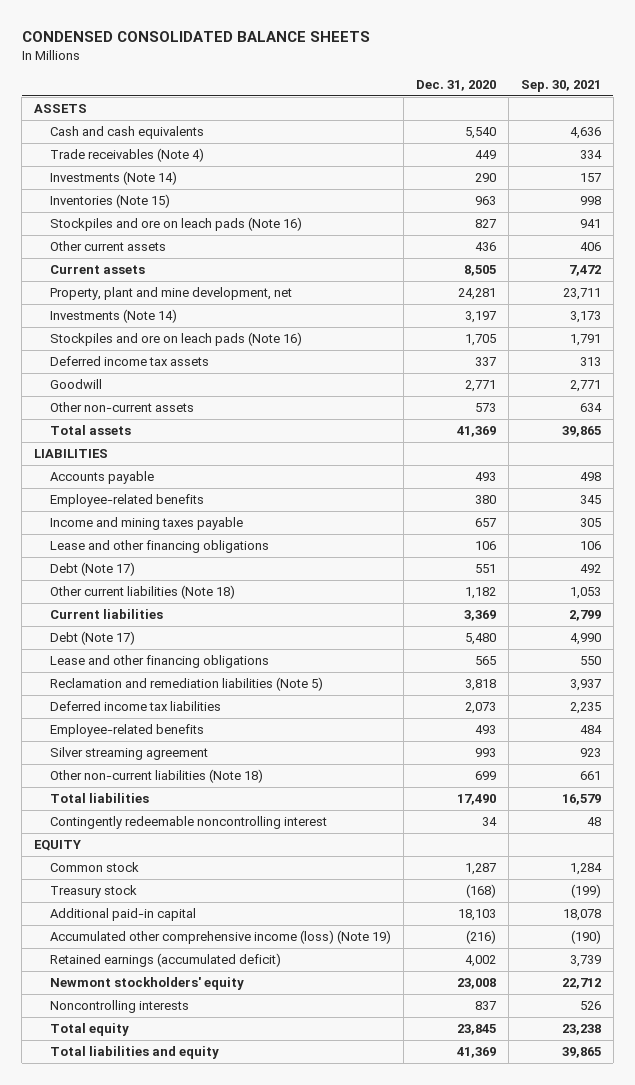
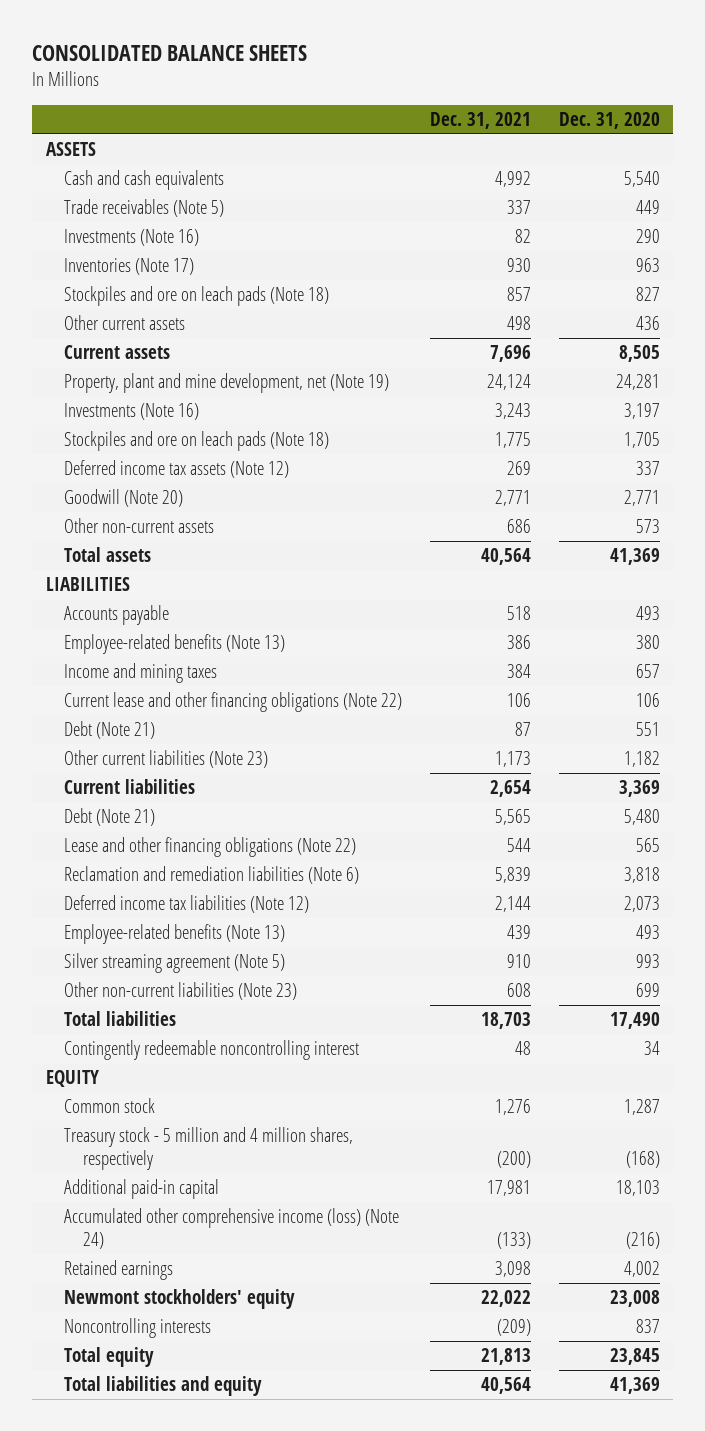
- CONDENSED CONSOLIDATED BALANCE SHEETS
+ CONSOLIDATED BALANCE SHEETS
- | Dec. 31, 2020 | Sep. 30, 2021
+ | Dec. 31, 2021 | Dec. 31, 2020
- Trade receivables (Note 4) | 449 | 334
- Investments (Note 14) | 290 | 157
- Inventories (Note 15) | 963 | 998
- Stockpiles and ore on leach pads (Note 16) | 827 | 941
+ Trade receivables (Note 5) | 337 | 449
+ Investments (Note 16) | 82 | 290
+ Inventories (Note 17) | 930 | 963
+ Stockpiles and ore on leach pads (Note 18) | 857 | 827
- Property, plant and mine development, net | 24,281 | 23,711
- Investments (Note 14) | 3,197 | 3,173
- Stockpiles and ore on leach pads (Note 16) | 1,705 | 1,791
- Deferred income tax assets | 337 | 313
- Goodwill | 2,771 | 2,771
+ Property, plant and mine development, net (Note 19) | 24,124 | 24,281
+ Investments (Note 16) | 3,243 | 3,197
+ Stockpiles and ore on leach pads (Note 18) | 1,775 | 1,705
+ Deferred income tax assets (Note 12) | 269 | 337
+ Goodwill (Note 20) | 2,771 | 2,771
- Employee-related benefits | 380 | 345
- Income and mining taxes payable | 657 | 305
- Lease and other financing obligations | 106 | 106
- Debt (Note 17) | 551 | 492
- Other current liabilities (Note 18) | 1,182 | 1,053
+ Employee-related benefits (Note 13) | 386 | 380
+ Income and mining taxes | 384 | 657
+ Current lease and other financing obligations (Note 22) | 106 | 106
+ Debt (Note 21) | 87 | 551
+ Other current liabilities (Note 23) | 1,173 | 1,182
- Debt (Note 17) | 5,480 | 4,990
- Lease and other financing obligations | 565 | 550
- Reclamation and remediation liabilities (Note 5) | 3,818 | 3,937
- Deferred income tax liabilities | 2,073 | 2,235
- Employee-related benefits | 493 | 484
- Silver streaming agreement | 993 | 923
- Other non-current liabilities (Note 18) | 699 | 661
+ Debt (Note 21) | 5,565 | 5,480
+ Lease and other financing obligations (Note 22) | 544 | 565
+ Reclamation and remediation liabilities (Note 6) | 5,839 | 3,818
+ Deferred income tax liabilities (Note 12) | 2,144 | 2,073
+ Employee-related benefits (Note 13) | 439 | 493
+ Silver streaming agreement (Note 5) | 910 | 993
+ Other non-current liabilities (Note 23) | 608 | 699
- Treasury stock | (168) | (199)
+ Treasury stock - 5 million and 4 million shares, respectively | (200) | (168)
- Accumulated other comprehensive income (loss) (Note 19) | (216) | (190)
- Retained earnings (accumulated deficit) | 4,002 | 3,739
+ Accumulated other comprehensive income (loss) (Note 24) | (133) | (216)
+ Retained earnings | 3,098 | 4,002

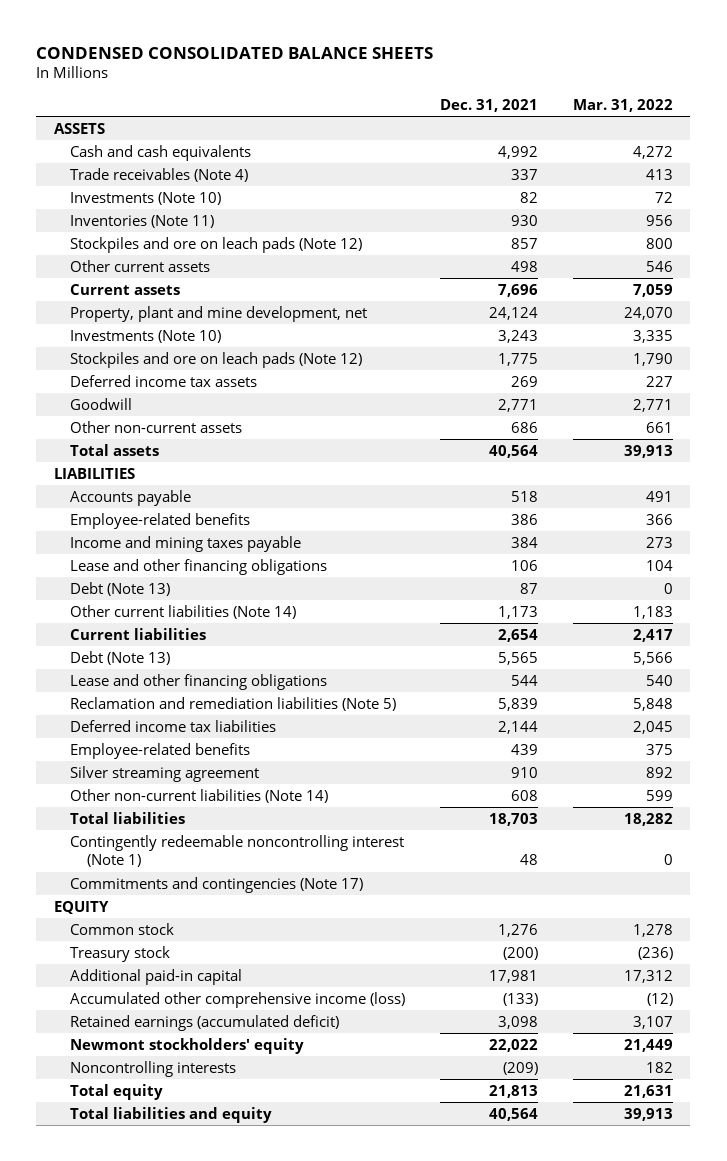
- CONSOLIDATED BALANCE SHEETS
+ CONDENSED CONSOLIDATED BALANCE SHEETS
- | Dec. 31, 2021 | Dec. 31, 2020
+ | Dec. 31, 2021 | Mar. 31, 2022
- Trade receivables (Note 5) | 337 | 449
- Investments (Note 16) | 82 | 290
- Inventories (Note 17) | 930 | 963
- Stockpiles and ore on leach pads (Note 18) | 857 | 827
+ Trade receivables (Note 4) | 337 | 413
+ Investments (Note 10) | 82 | 72
+ Inventories (Note 11) | 930 | 956
+ Stockpiles and ore on leach pads (Note 12) | 857 | 800
- Property, plant and mine development, net (Note 19) | 24,124 | 24,281
- Investments (Note 16) | 3,243 | 3,197
- Stockpiles and ore on leach pads (Note 18) | 1,775 | 1,705
- Deferred income tax assets (Note 12) | 269 | 337
- Goodwill (Note 20) | 2,771 | 2,771
+ Property, plant and mine development, net | 24,124 | 24,070
+ Investments (Note 10) | 3,243 | 3,335
+ Stockpiles and ore on leach pads (Note 12) | 1,775 | 1,790
+ Deferred income tax assets | 269 | 227
+ Goodwill | 2,771 | 2,771
- Employee-related benefits (Note 13) | 386 | 380
- Income and mining taxes | 384 | 657
- Current lease and other financing obligations (Note 22) | 106 | 106
- Debt (Note 21) | 87 | 551
- Other current liabilities (Note 23) | 1,173 | 1,182
+ Employee-related benefits | 386 | 366
+ Income and mining taxes payable | 384 | 273
+ Lease and other financing obligations | 106 | 104
+ Debt (Note 13) | 87 | 0
+ Other current liabilities (Note 14) | 1,173 | 1,183
- Debt (Note 21) | 5,565 | 5,480
- Lease and other financing obligations (Note 22) | 544 | 565
- Reclamation and remediation liabilities (Note 6) | 5,839 | 3,818
- Deferred income tax liabilities (Note 12) | 2,144 | 2,073
- Employee-related benefits (Note 13) | 439 | 493
- Silver streaming agreement (Note 5) | 910 | 993
- Other non-current liabilities (Note 23) | 608 | 699
+ Debt (Note 13) | 5,565 | 5,566
+ Lease and other financing obligations | 544 | 540
+ Reclamation and remediation liabilities (Note 5) | 5,839 | 5,848
+ Deferred income tax liabilities | 2,144 | 2,045
+ Employee-related benefits | 439 | 375
+ Silver streaming agreement | 910 | 892
+ Other non-current liabilities (Note 14) | 608 | 599
- Contingently redeemable noncontrolling interest | 48 | 34
+ Contingently redeemable noncontrolling interest (Note 1) | 48 | 0
+ Commitments and contingencies (Note 17)
- Treasury stock - 5 million and 4 million shares, respectively | (200) | (168)
+ Treasury stock | (200) | (236)
- Accumulated other comprehensive income (loss) (Note 24) | (133) | (216)
- Retained earnings | 3,098 | 4,002
+ Accumulated other comprehensive income (loss) | (133) | (12)
+ Retained earnings (accumulated deficit) | 3,098 | 3,107

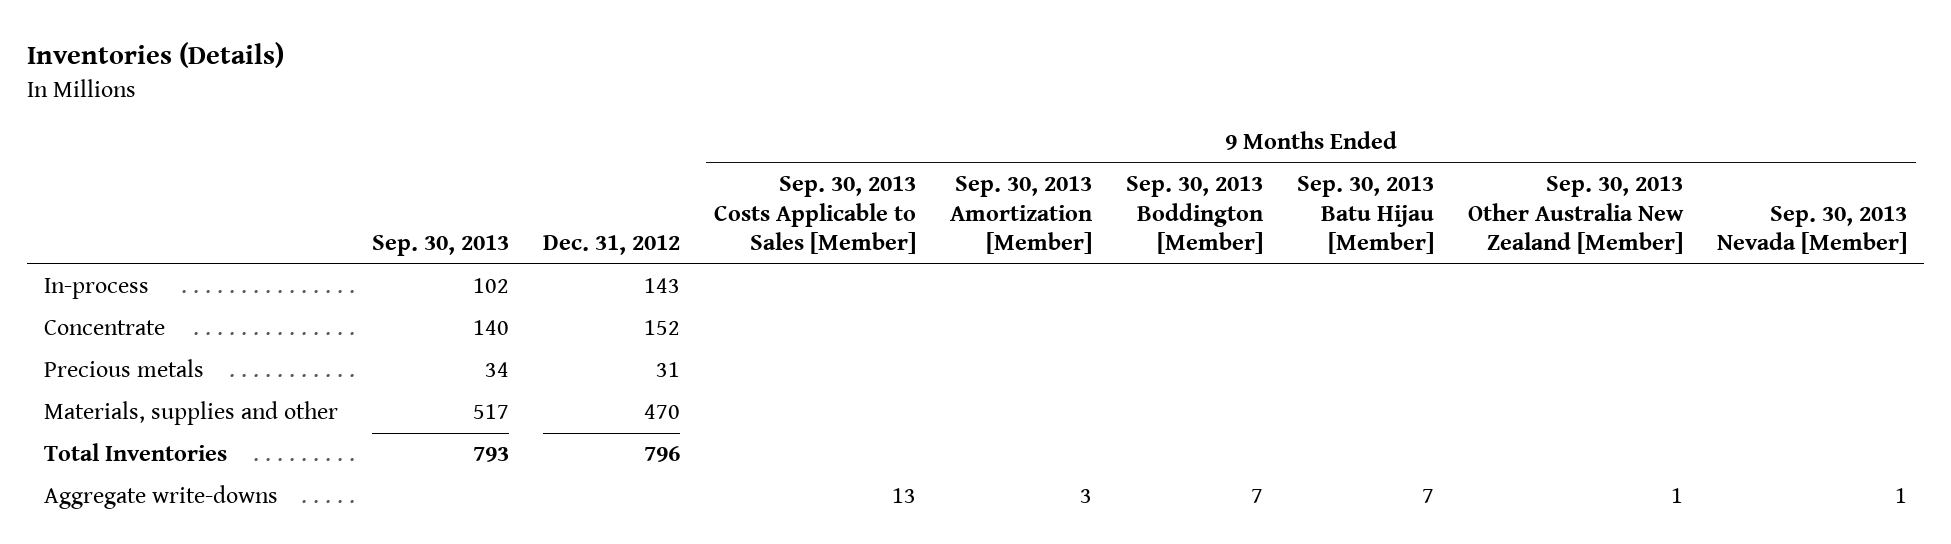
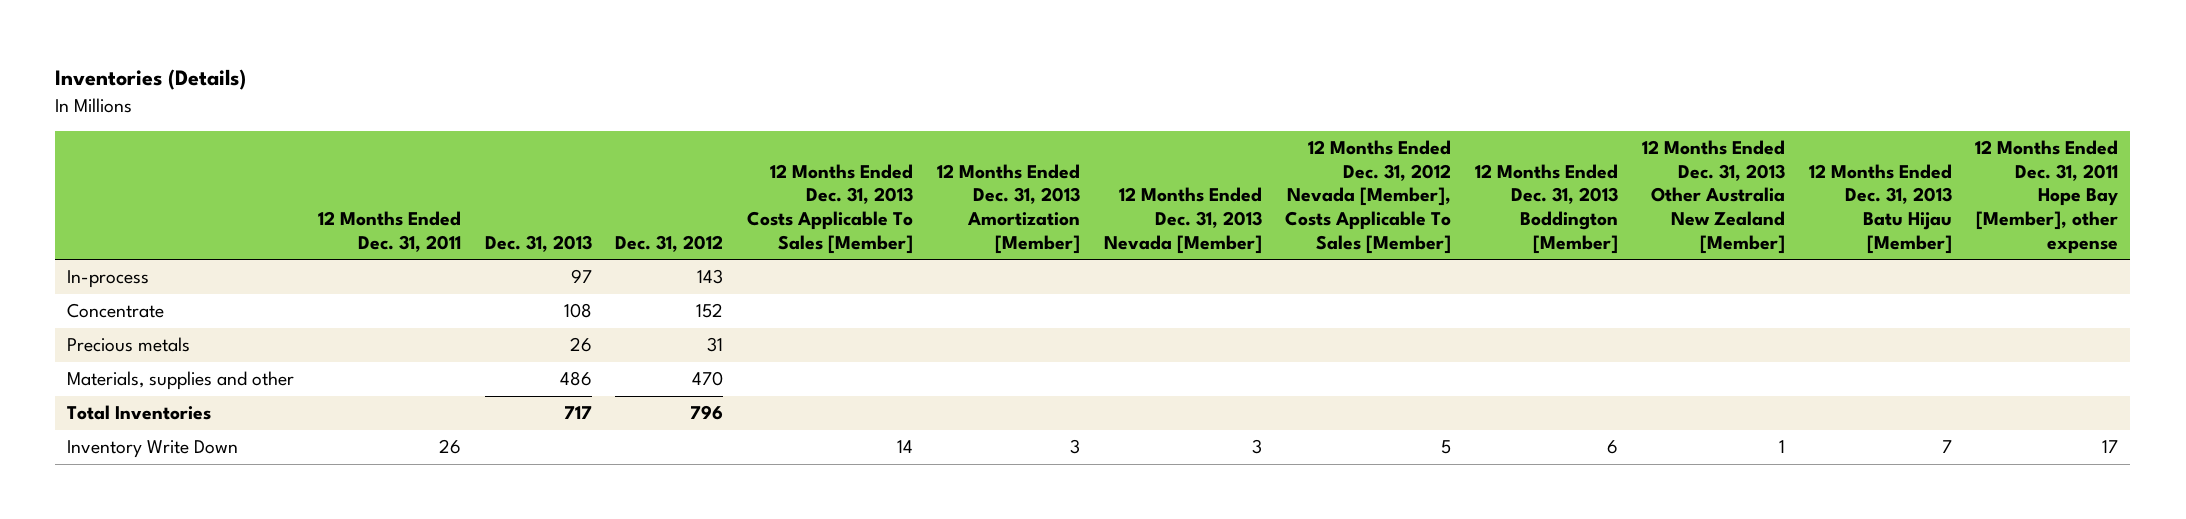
- | Sep. 30, 2013 | Dec. 31, 2012 | 9 Months Ended Sep. 30, 2013 Costs Applicable to Sales [Member] | 9 Months Ended Sep. 30, 2013 Amortization [Member] | 9 Months Ended Sep. 30, 2013 Boddington [Member] | 9 Months Ended Sep. 30, 2013 Batu Hijau [Member] | 9 Months Ended Sep. 30, 2013 Other Australia New Zealand [Member] | 9 Months Ended Sep. 30, 2013 Nevada [Member]
+ | 12 Months Ended Dec. 31, 2011 | Dec. 31, 2013 | Dec. 31, 2012 | 12 Months Ended Dec. 31, 2013 Costs Applicable To Sales [Member] | 12 Months Ended Dec. 31, 2013 Amortization [Member] | 12 Months Ended Dec. 31, 2013 Nevada [Member] | 12 Months Ended Dec. 31, 2012 Nevada [Member], Costs Applicable To Sales [Member] | 12 Months Ended Dec. 31, 2013 Boddington [Member] | 12 Months Ended Dec. 31, 2013 Other Australia New Zealand [Member] | 12 Months Ended Dec. 31, 2013 Batu Hijau [Member] | 12 Months Ended Dec. 31, 2011 Hope Bay [Member], other expense
- Aggregate write-downs | | | 13 | 3 | 7 | 7 | 1 | 1
+ Inventory Write Down | 26 | | | 14 | 3 | 3 | 5 | 6 | 1 | 7 | 17

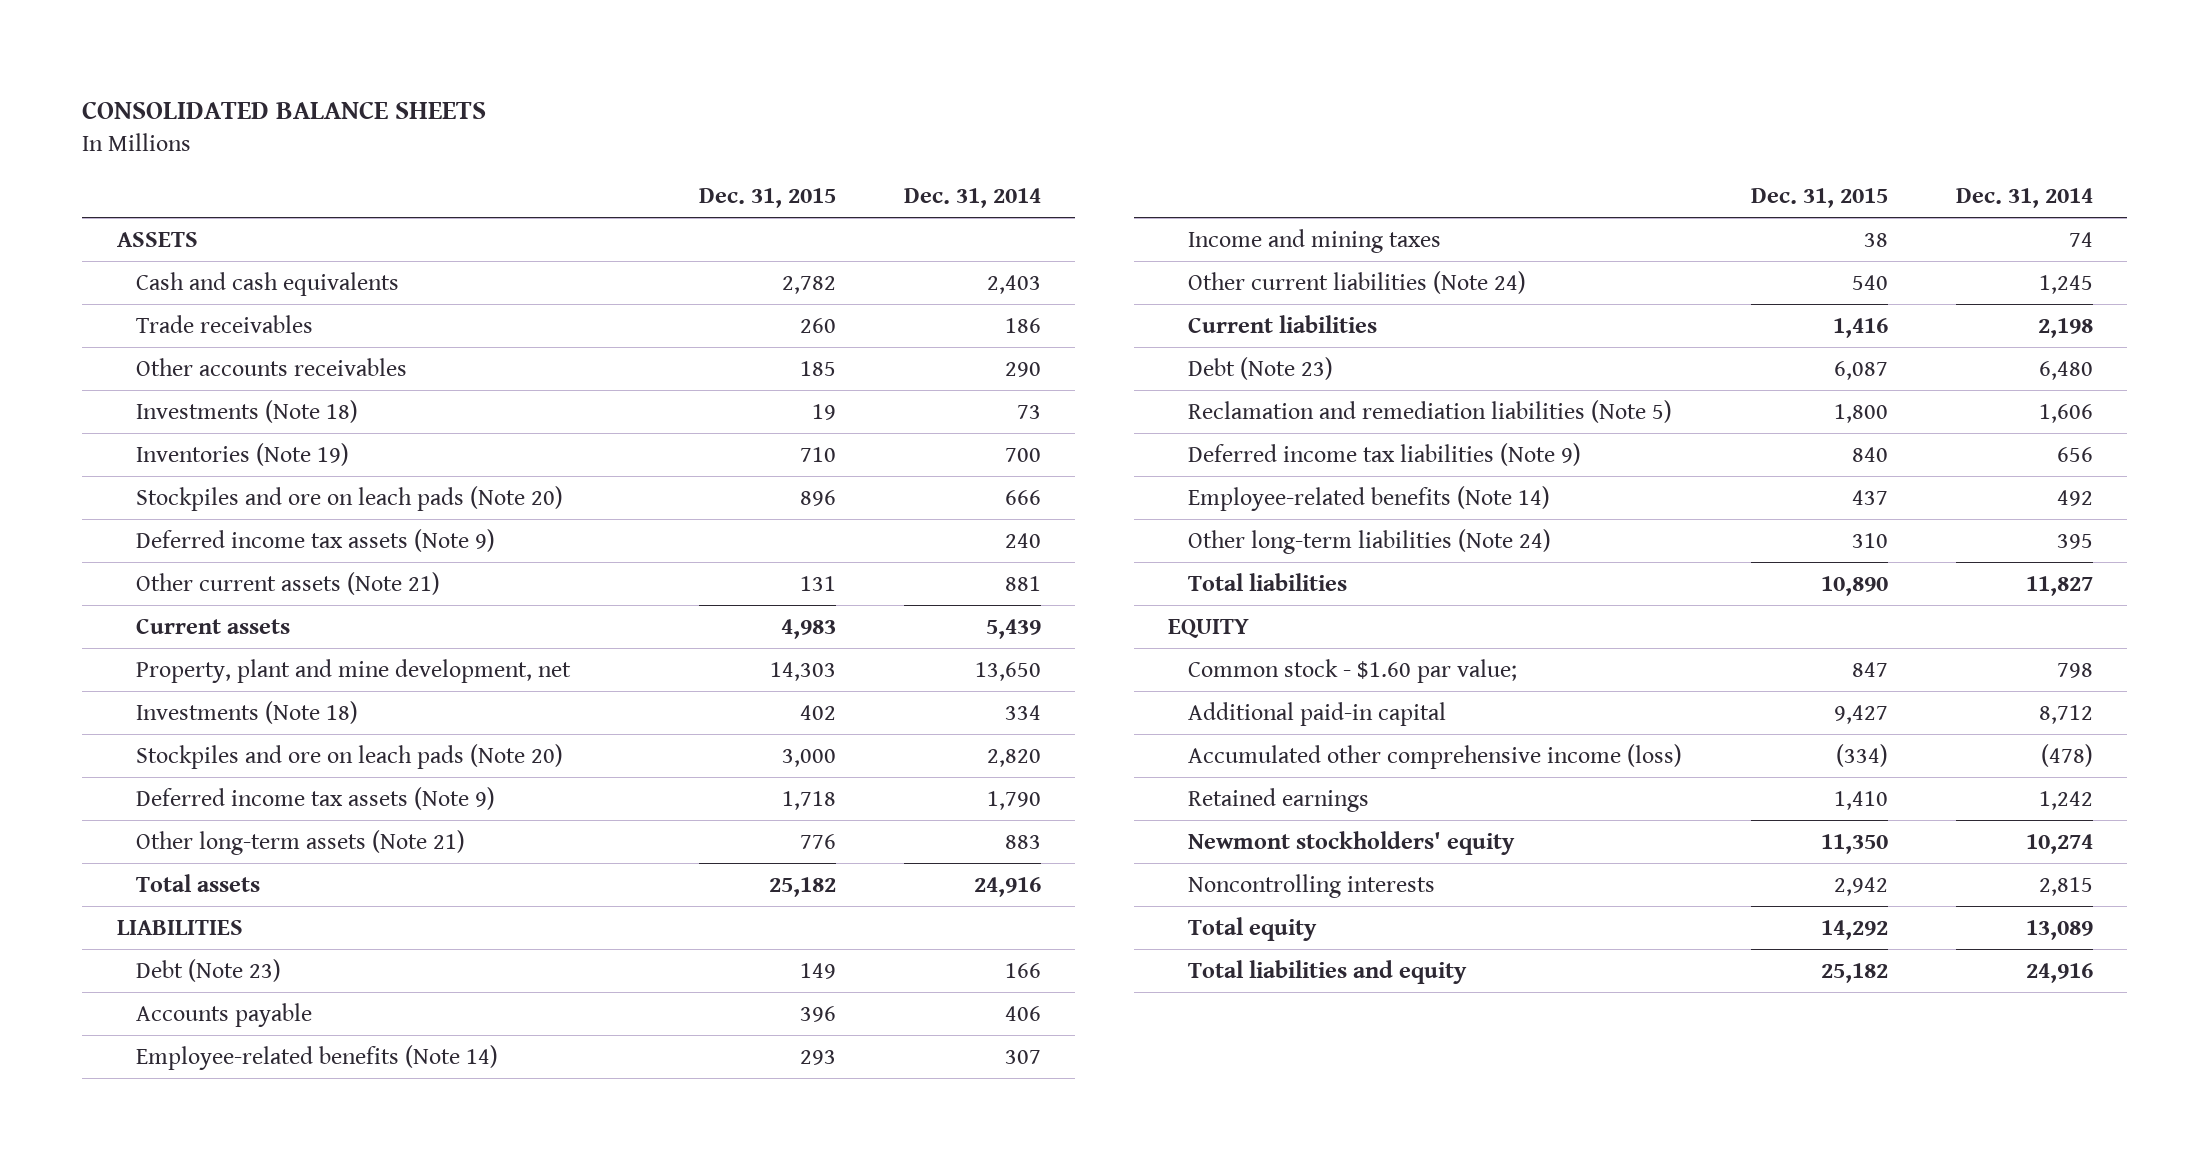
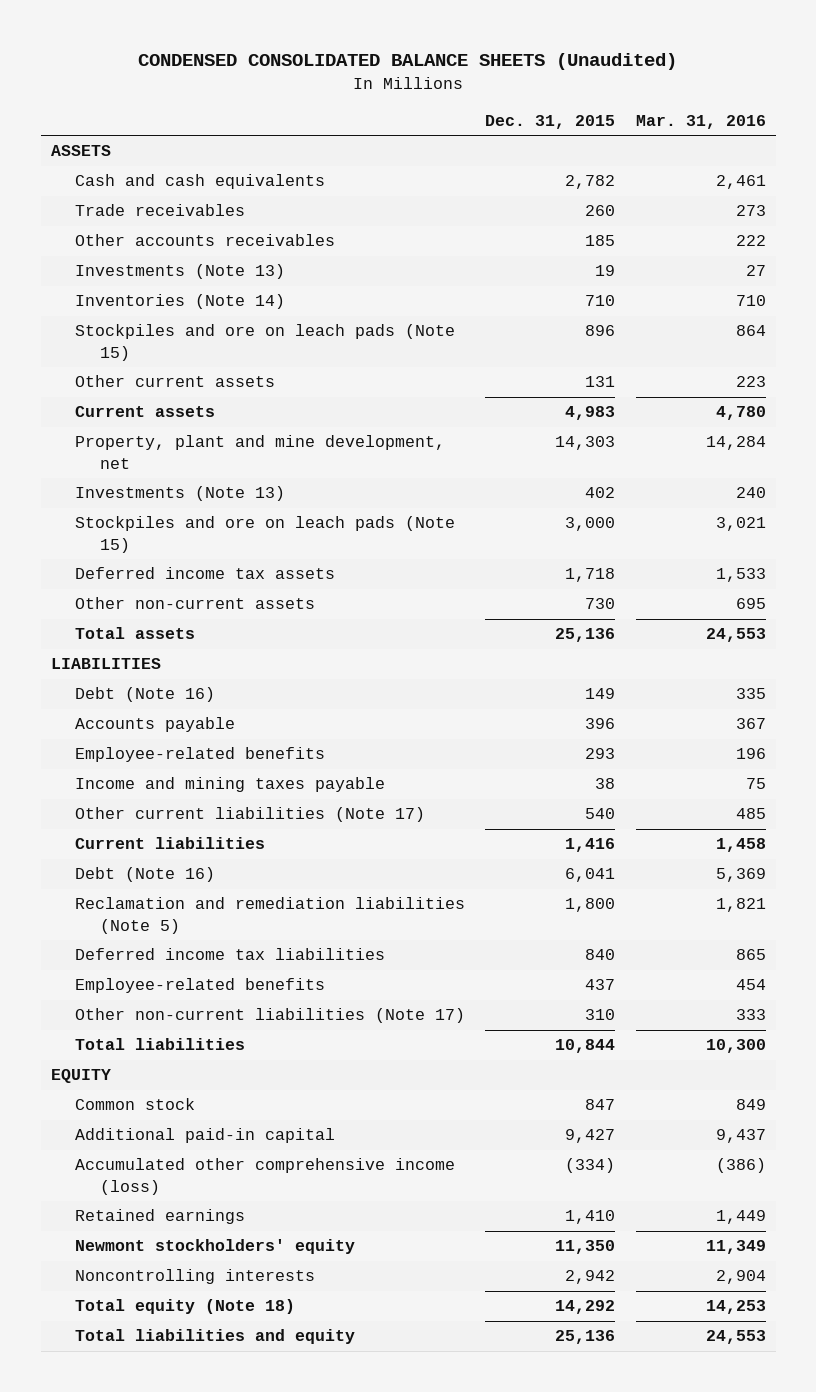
- CONSOLIDATED BALANCE SHEETS
+ CONDENSED CONSOLIDATED BALANCE SHEETS (Unaudited)
- | Dec. 31, 2015 | Dec. 31, 2014
+ | Dec. 31, 2015 | Mar. 31, 2016
- Investments (Note 18) | 19 | 73
- Inventories (Note 19) | 710 | 700
- Stockpiles and ore on leach pads (Note 20) | 896 | 666
- Deferred income tax assets (Note 9) | | 240
- Other current assets (Note 21) | 131 | 881
+ Investments (Note 13) | 19 | 27
+ Inventories (Note 14) | 710 | 710
+ Stockpiles and ore on leach pads (Note 15) | 896 | 864
+ Other current assets | 131 | 223
- Investments (Note 18) | 402 | 334
- Stockpiles and ore on leach pads (Note 20) | 3,000 | 2,820
- Deferred income tax assets (Note 9) | 1,718 | 1,790
- Other long-term assets (Note 21) | 776 | 883
- Total assets | 25,182 | 24,916
+ Investments (Note 13) | 402 | 240
+ Stockpiles and ore on leach pads (Note 15) | 3,000 | 3,021
+ Deferred income tax assets | 1,718 | 1,533
+ Other non-current assets | 730 | 695
+ Total assets | 25,136 | 24,553
- Debt (Note 23) | 149 | 166
+ Debt (Note 16) | 149 | 335
- Employee-related benefits (Note 14) | 293 | 307
- Income and mining taxes | 38 | 74
- Other current liabilities (Note 24) | 540 | 1,245
+ Employee-related benefits | 293 | 196
+ Income and mining taxes payable | 38 | 75
+ Other current liabilities (Note 17) | 540 | 485
- Debt (Note 23) | 6,087 | 6,480
+ Debt (Note 16) | 6,041 | 5,369
- Deferred income tax liabilities (Note 9) | 840 | 656
- Employee-related benefits (Note 14) | 437 | 492
- Other long-term liabilities (Note 24) | 310 | 395
- Total liabilities | 10,890 | 11,827
+ Deferred income tax liabilities | 840 | 865
+ Employee-related benefits | 437 | 454
+ Other non-current liabilities (Note 17) | 310 | 333
+ Total liabilities | 10,844 | 10,300
- Common stock - $1.60 par value; | 847 | 798
+ Common stock | 847 | 849
- Total equity | 14,292 | 13,089
- Total liabilities and equity | 25,182 | 24,916
+ Total equity (Note 18) | 14,292 | 14,253
+ Total liabilities and equity | 25,136 | 24,553

